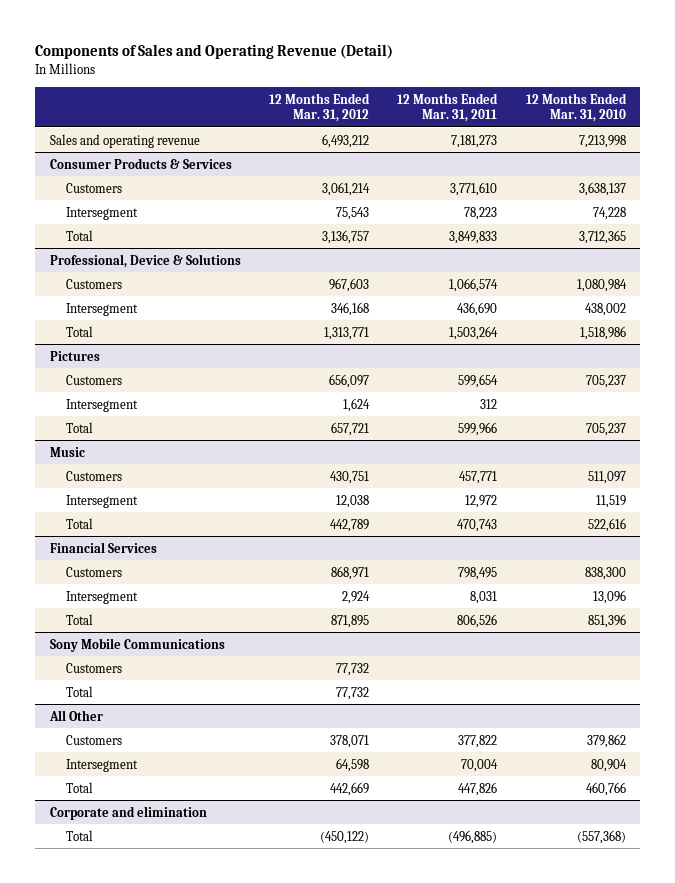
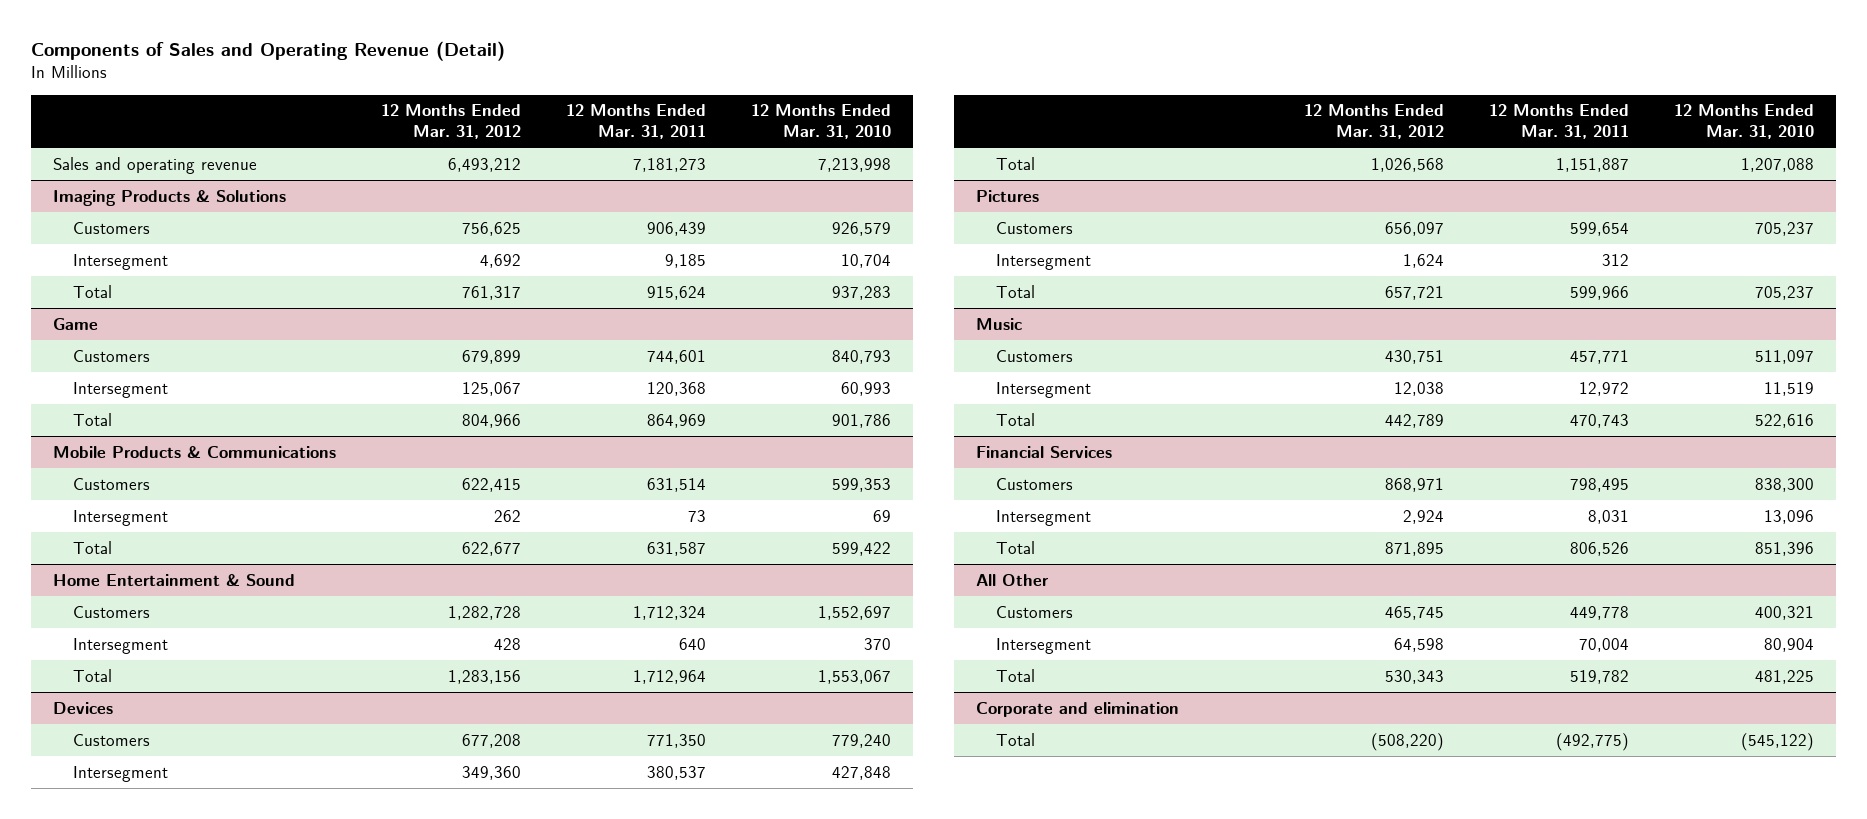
- Consumer Products & Services
- Customers | 3,061,214 | 3,771,610 | 3,638,137
- Intersegment | 75,543 | 78,223 | 74,228
- Total | 3,136,757 | 3,849,833 | 3,712,365
- Professional, Device & Solutions
- Customers | 967,603 | 1,066,574 | 1,080,984
- Intersegment | 346,168 | 436,690 | 438,002
- Total | 1,313,771 | 1,503,264 | 1,518,986
+ Imaging Products & Solutions
+ Customers | 756,625 | 906,439 | 926,579
+ Intersegment | 4,692 | 9,185 | 10,704
+ Total | 761,317 | 915,624 | 937,283
+ Game
+ Customers | 679,899 | 744,601 | 840,793
+ Intersegment | 125,067 | 120,368 | 60,993
+ Total | 804,966 | 864,969 | 901,786
+ Mobile Products & Communications
+ Customers | 622,415 | 631,514 | 599,353
+ Intersegment | 262 | 73 | 69
+ Total | 622,677 | 631,587 | 599,422
+ Home Entertainment & Sound
+ Customers | 1,282,728 | 1,712,324 | 1,552,697
+ Intersegment | 428 | 640 | 370
+ Total | 1,283,156 | 1,712,964 | 1,553,067
+ Devices
+ Customers | 677,208 | 771,350 | 779,240
+ Intersegment | 349,360 | 380,537 | 427,848
+ Total | 1,026,568 | 1,151,887 | 1,207,088
- Sony Mobile Communications
- Customers | 77,732 | |
- Total | 77,732 | |
@ All Other
- Customers | 378,071 | 377,822 | 379,862
+ Customers | 465,745 | 449,778 | 400,321
- Total | 442,669 | 447,826 | 460,766
+ Total | 530,343 | 519,782 | 481,225
@ Corporate and elimination
- Total | (450,122) | (496,885) | (557,368)
+ Total | (508,220) | (492,775) | (545,122)

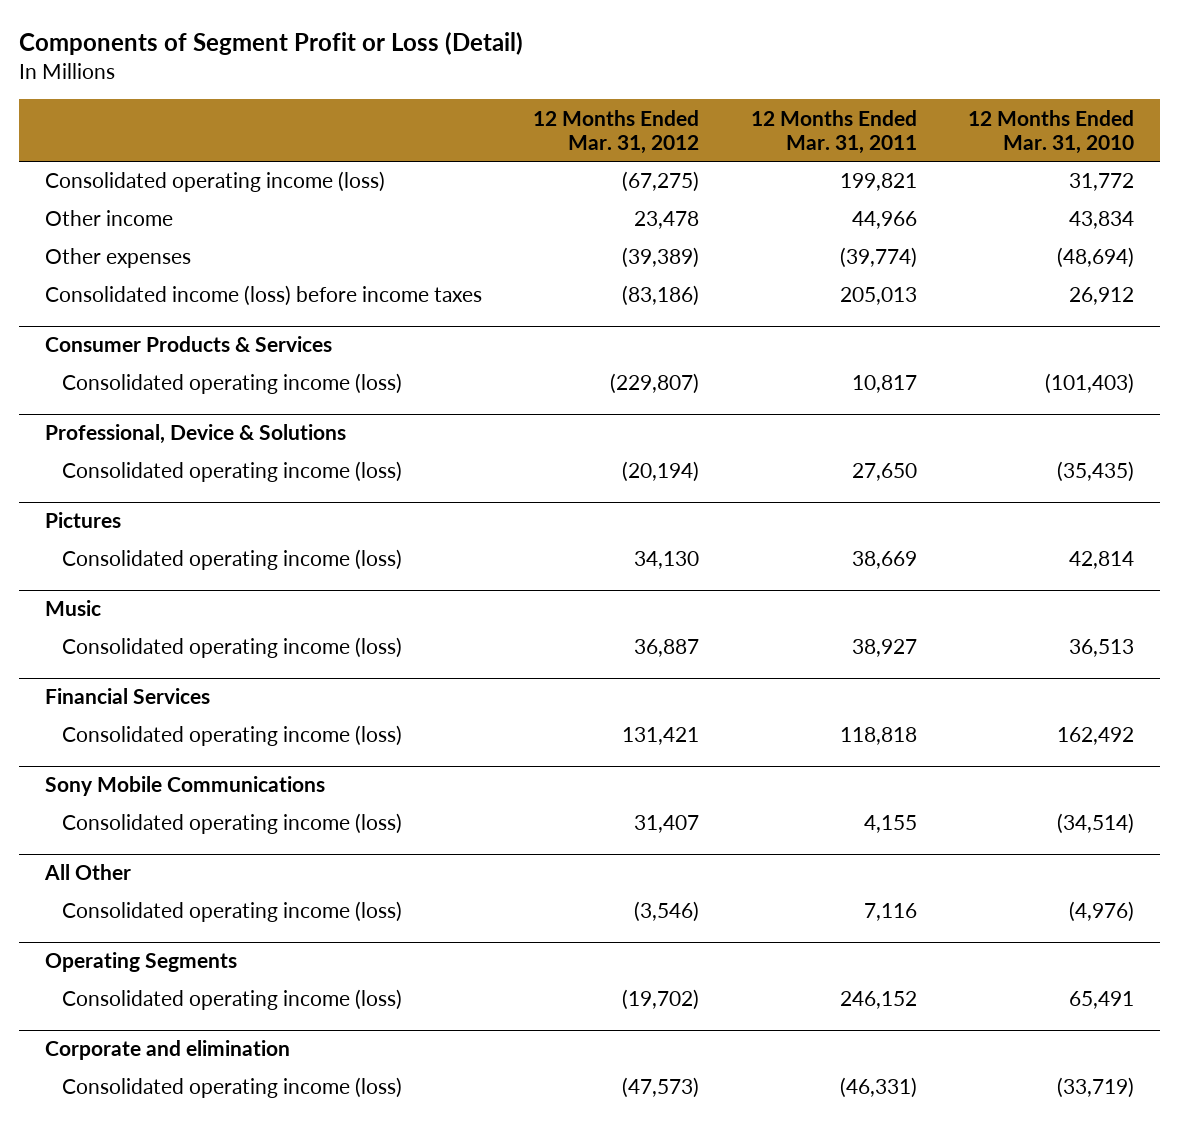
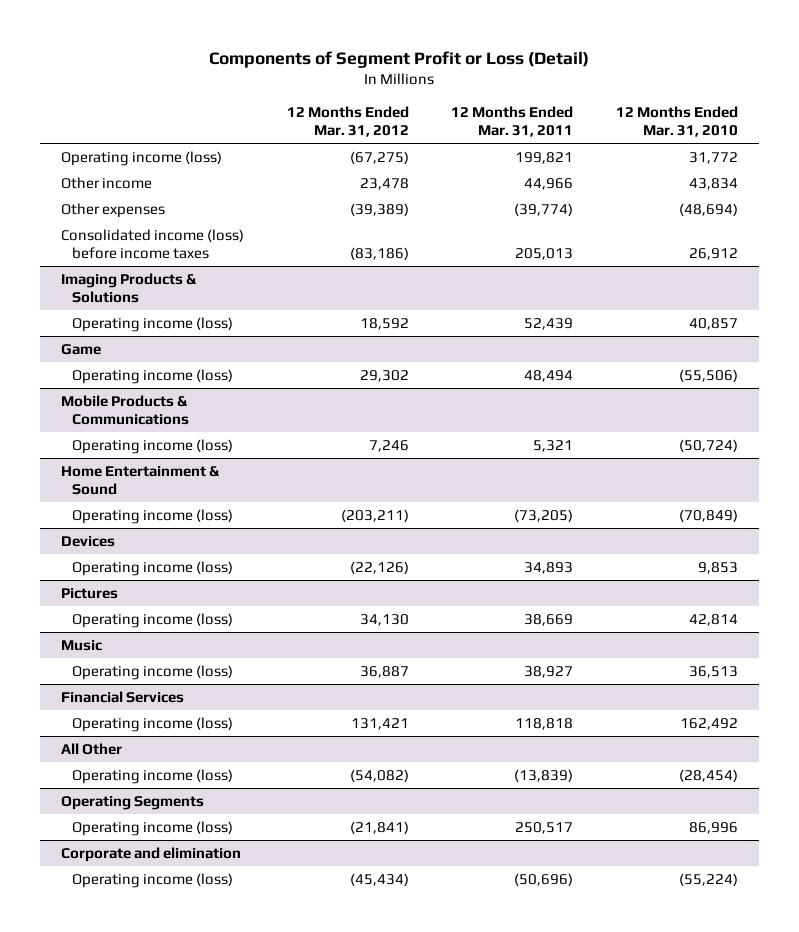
- Consolidated operating income (loss) | (67,275) | 199,821 | 31,772
+ Operating income (loss) | (67,275) | 199,821 | 31,772
- Consumer Products & Services
- Consolidated operating income (loss) | (229,807) | 10,817 | (101,403)
- Professional, Device & Solutions
- Consolidated operating income (loss) | (20,194) | 27,650 | (35,435)
+ Imaging Products & Solutions
+ Operating income (loss) | 18,592 | 52,439 | 40,857
+ Game
+ Operating income (loss) | 29,302 | 48,494 | (55,506)
+ Mobile Products & Communications
+ Operating income (loss) | 7,246 | 5,321 | (50,724)
+ Home Entertainment & Sound
+ Operating income (loss) | (203,211) | (73,205) | (70,849)
+ Devices
+ Operating income (loss) | (22,126) | 34,893 | 9,853
@ Pictures
- Consolidated operating income (loss) | 34,130 | 38,669 | 42,814
+ Operating income (loss) | 34,130 | 38,669 | 42,814
@ Music
- Consolidated operating income (loss) | 36,887 | 38,927 | 36,513
+ Operating income (loss) | 36,887 | 38,927 | 36,513
@ Financial Services
- Consolidated operating income (loss) | 131,421 | 118,818 | 162,492
- Sony Mobile Communications
- Consolidated operating income (loss) | 31,407 | 4,155 | (34,514)
@ Financial Services
+ Operating income (loss) | 131,421 | 118,818 | 162,492
@ All Other
- Consolidated operating income (loss) | (3,546) | 7,116 | (4,976)
+ Operating income (loss) | (54,082) | (13,839) | (28,454)
@ Operating Segments
- Consolidated operating income (loss) | (19,702) | 246,152 | 65,491
+ Operating income (loss) | (21,841) | 250,517 | 86,996
@ Corporate and elimination
- Consolidated operating income (loss) | (47,573) | (46,331) | (33,719)
+ Operating income (loss) | (45,434) | (50,696) | (55,224)

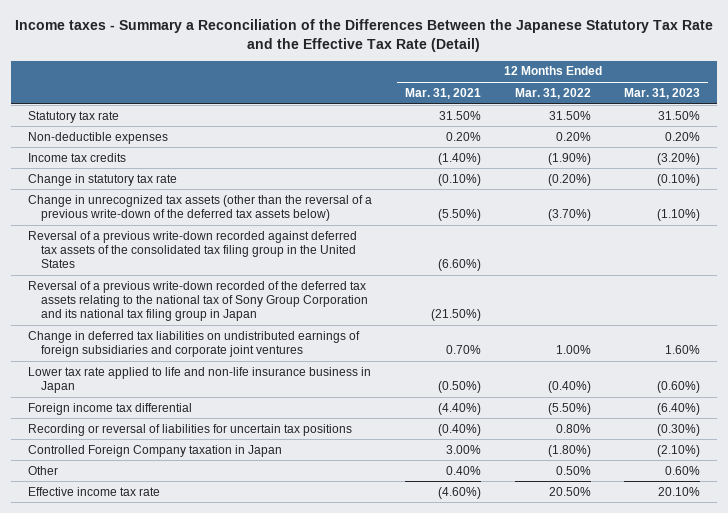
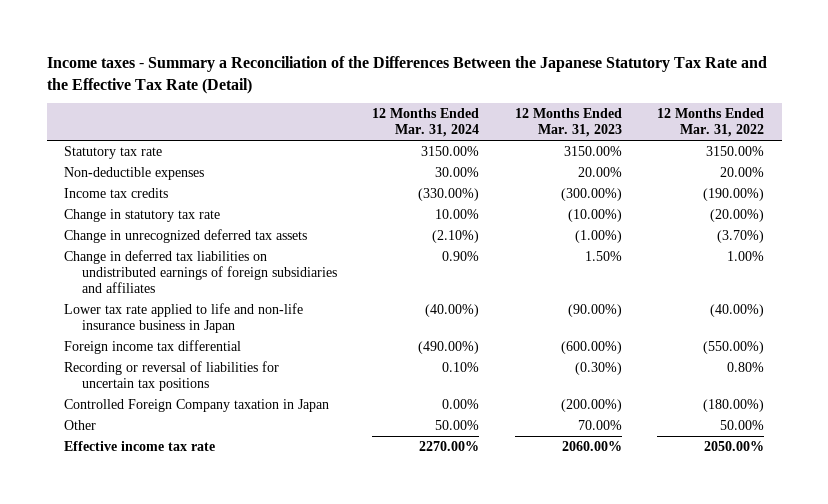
- | 12 Months Ended Mar. 31, 2021 | 12 Months Ended Mar. 31, 2022 | 12 Months Ended Mar. 31, 2023
+ | 12 Months Ended Mar. 31, 2024 | 12 Months Ended Mar. 31, 2023 | 12 Months Ended Mar. 31, 2022
- Statutory tax rate | 31.50% | 31.50% | 31.50%
- Non-deductible expenses | 0.20% | 0.20% | 0.20%
- Income tax credits | (1.40%) | (1.90%) | (3.20%)
- Change in statutory tax rate | (0.10%) | (0.20%) | (0.10%)
- Change in unrecognized tax assets (other than the reversal of a previous write-down of the deferred tax assets below) | (5.50%) | (3.70%) | (1.10%)
- Reversal of a previous write-down recorded against deferred tax assets of the consolidated tax filing group in the United States | (6.60%) | |
- Reversal of a previous write-down recorded of the deferred tax assets relating to the national tax of Sony Group Corporation and its national tax filing group in Japan | (21.50%) | |
- Change in deferred tax liabilities on undistributed earnings of foreign subsidiaries and corporate joint ventures | 0.70% | 1.00% | 1.60%
- Lower tax rate applied to life and non-life insurance business in Japan | (0.50%) | (0.40%) | (0.60%)
- Foreign income tax differential | (4.40%) | (5.50%) | (6.40%)
+ Statutory tax rate | 3150.00% | 3150.00% | 3150.00%
+ Non-deductible expenses | 30.00% | 20.00% | 20.00%
+ Income tax credits | (330.00%) | (300.00%) | (190.00%)
+ Change in statutory tax rate | 10.00% | (10.00%) | (20.00%)
+ Change in unrecognized deferred tax assets | (2.10%) | (1.00%) | (3.70%)
+ Change in deferred tax liabilities on undistributed earnings of foreign subsidiaries and affiliates | 0.90% | 1.50% | 1.00%
+ Lower tax rate applied to life and non-life insurance business in Japan | (40.00%) | (90.00%) | (40.00%)
+ Foreign income tax differential | (490.00%) | (600.00%) | (550.00%)
- Controlled Foreign Company taxation in Japan | 3.00% | (1.80%) | (2.10%)
- Other | 0.40% | 0.50% | 0.60%
- Effective income tax rate | (4.60%) | 20.50% | 20.10%
+ Controlled Foreign Company taxation in Japan | 0.00% | (200.00%) | (180.00%)
+ Other | 50.00% | 70.00% | 50.00%
+ Effective income tax rate | 2270.00% | 2060.00% | 2050.00%

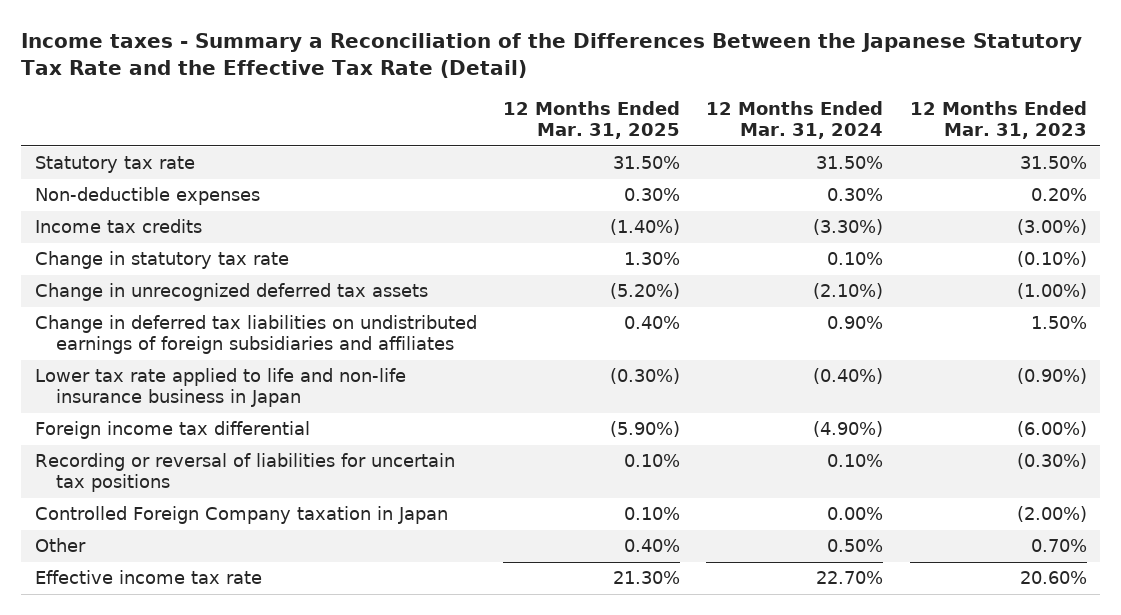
- | 12 Months Ended Mar. 31, 2024 | 12 Months Ended Mar. 31, 2023 | 12 Months Ended Mar. 31, 2022
+ | 12 Months Ended Mar. 31, 2025 | 12 Months Ended Mar. 31, 2024 | 12 Months Ended Mar. 31, 2023
- Statutory tax rate | 3150.00% | 3150.00% | 3150.00%
- Non-deductible expenses | 30.00% | 20.00% | 20.00%
- Income tax credits | (330.00%) | (300.00%) | (190.00%)
- Change in statutory tax rate | 10.00% | (10.00%) | (20.00%)
+ Statutory tax rate | 31.50% | 31.50% | 31.50%
+ Non-deductible expenses | 0.30% | 0.30% | 0.20%
+ Income tax credits | (1.40%) | (3.30%) | (3.00%)
+ Change in statutory tax rate | 1.30% | 0.10% | (0.10%)
- Lower tax rate applied to life and non-life insurance business in Japan | (40.00%) | (90.00%) | (40.00%)
- Foreign income tax differential | (490.00%) | (600.00%) | (550.00%)
+ Lower tax rate applied to life and non-life insurance business in Japan | (0.30%) | (0.40%) | (0.90%)
+ Foreign income tax differential | (5.90%) | (4.90%) | (6.00%)
- Controlled Foreign Company taxation in Japan | 0.00% | (200.00%) | (180.00%)
- Other | 50.00% | 70.00% | 50.00%
- Effective income tax rate | 2270.00% | 2060.00% | 2050.00%
+ Controlled Foreign Company taxation in Japan | 0.10% | 0.00% | (2.00%)
+ Other | 0.40% | 0.50% | 0.70%
+ Effective income tax rate | 21.30% | 22.70% | 20.60%

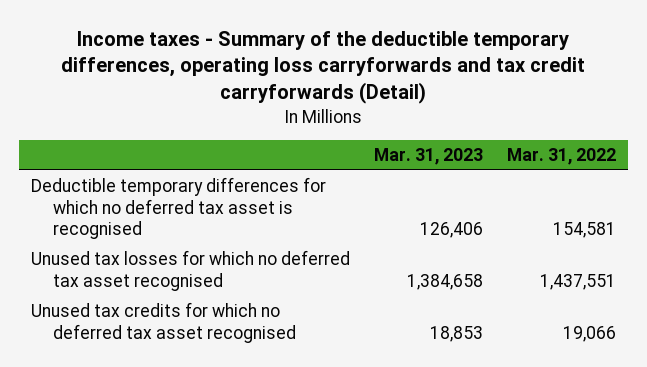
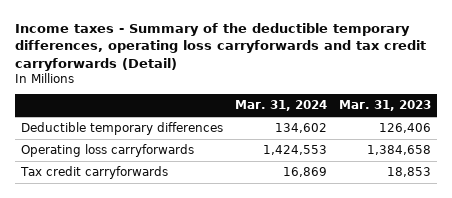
- | Mar. 31, 2023 | Mar. 31, 2022
+ | Mar. 31, 2024 | Mar. 31, 2023
- Deductible temporary differences for which no deferred tax asset is recognised | 126,406 | 154,581
- Unused tax losses for which no deferred tax asset recognised | 1,384,658 | 1,437,551
- Unused tax credits for which no deferred tax asset recognised | 18,853 | 19,066
+ Deductible temporary differences | 134,602 | 126,406
+ Operating loss carryforwards | 1,424,553 | 1,384,658
+ Tax credit carryforwards | 16,869 | 18,853

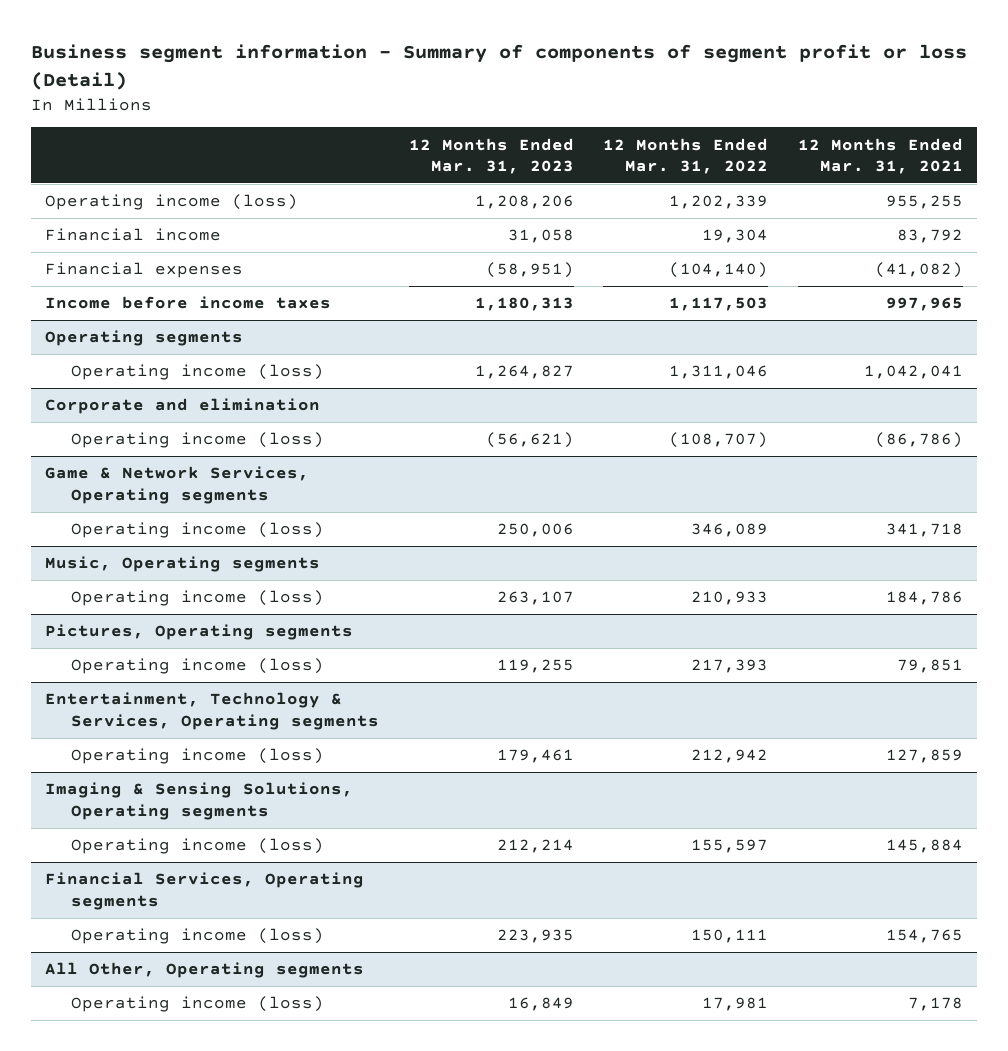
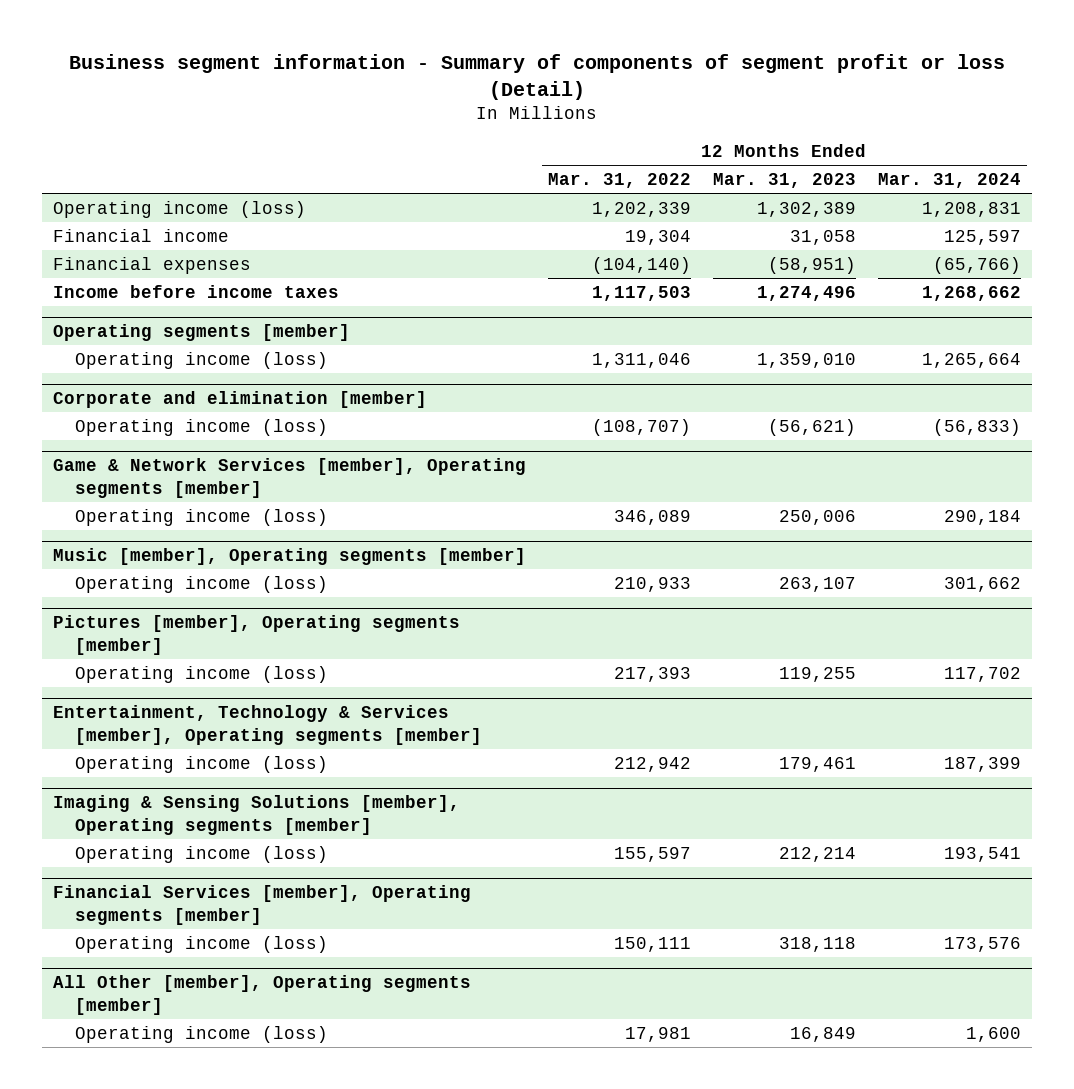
- | 12 Months Ended Mar. 31, 2023 | 12 Months Ended Mar. 31, 2022 | 12 Months Ended Mar. 31, 2021
+ | 12 Months Ended Mar. 31, 2022 | 12 Months Ended Mar. 31, 2023 | 12 Months Ended Mar. 31, 2024
- Operating income (loss) | 1,208,206 | 1,202,339 | 955,255
+ Operating income (loss) | 1,202,339 | 1,302,389 | 1,208,831
- Income before income taxes | 1,180,313 | 1,117,503 | 997,965
- Operating segments
- Operating income (loss) | 1,264,827 | 1,311,046 | 1,042,041
- Corporate and elimination
+ Income before income taxes | 1,117,503 | 1,274,496 | 1,268,662
+ Operating segments [member]
+ Operating income (loss) | 1,311,046 | 1,359,010 | 1,265,664
+ Corporate and elimination [member]
- Game & Network Services, Operating segments
+ Game & Network Services [member], Operating segments [member]
- Music, Operating segments
+ Music [member], Operating segments [member]
- Pictures, Operating segments
+ Pictures [member], Operating segments [member]
- Entertainment, Technology & Services, Operating segments
+ Entertainment, Technology & Services [member], Operating segments [member]
- Imaging & Sensing Solutions, Operating segments
+ Imaging & Sensing Solutions [member], Operating segments [member]
- Financial Services, Operating segments
- Operating income (loss) | 223,935 | 150,111 | 154,765
- All Other, Operating segments
+ Financial Services [member], Operating segments [member]
+ Operating income (loss) | 150,111 | 318,118 | 173,576
+ All Other [member], Operating segments [member]

